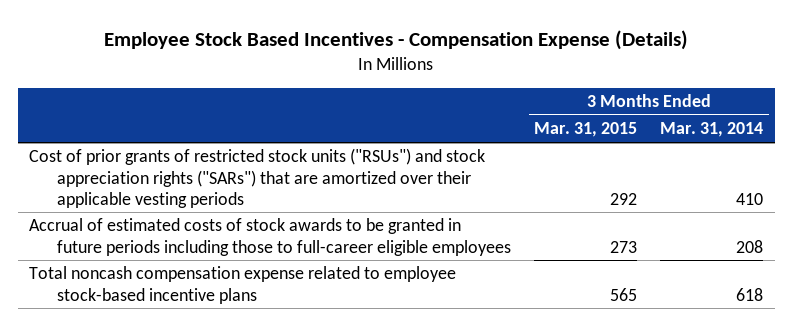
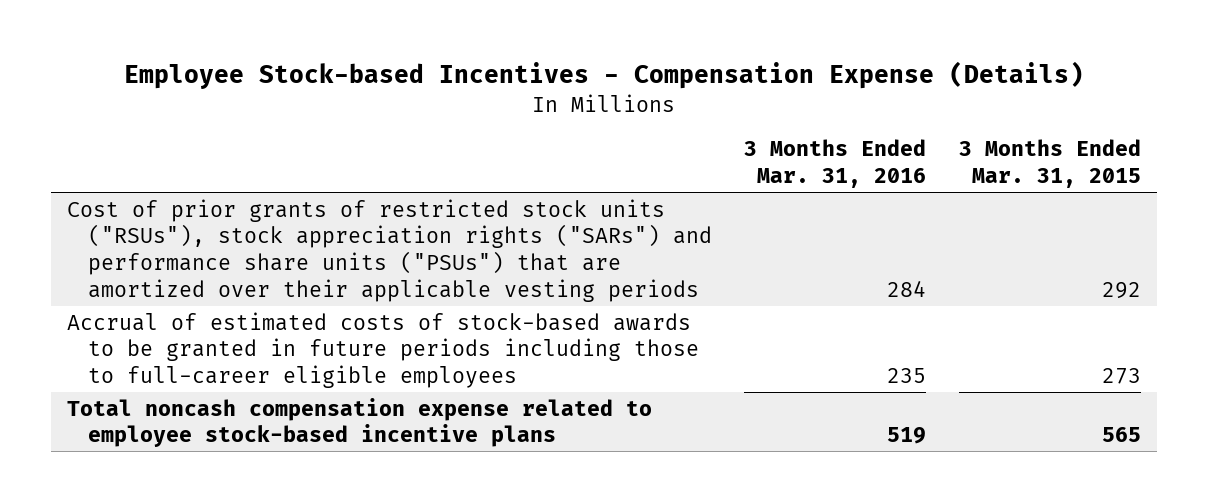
- Employee Stock Based Incentives - Compensation Expense (Details)
+ Employee Stock-based Incentives - Compensation Expense (Details)
- | 3 Months Ended Mar. 31, 2015 | 3 Months Ended Mar. 31, 2014
+ | 3 Months Ended Mar. 31, 2016 | 3 Months Ended Mar. 31, 2015
- Cost of prior grants of restricted stock units ("RSUs") and stock appreciation rights ("SARs") that are amortized over their applicable vesting periods | 292 | 410
- Accrual of estimated costs of stock awards to be granted in future periods including those to full-career eligible employees | 273 | 208
+ Cost of prior grants of restricted stock units ("RSUs"), stock appreciation rights ("SARs") and performance share units ("PSUs") that are amortized over their applicable vesting periods | 284 | 292
+ Accrual of estimated costs of stock-based awards to be granted in future periods including those to full-career eligible employees | 235 | 273

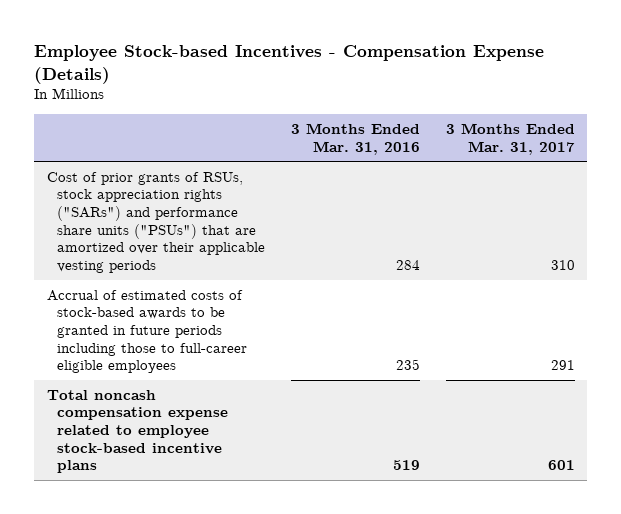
- | 3 Months Ended Mar. 31, 2016 | 3 Months Ended Mar. 31, 2015
+ | 3 Months Ended Mar. 31, 2016 | 3 Months Ended Mar. 31, 2017
- Cost of prior grants of restricted stock units ("RSUs"), stock appreciation rights ("SARs") and performance share units ("PSUs") that are amortized over their applicable vesting periods | 284 | 292
+ Cost of prior grants of RSUs, stock appreciation rights ("SARs") and performance share units ("PSUs") that are amortized over their applicable vesting periods | 284 | 310

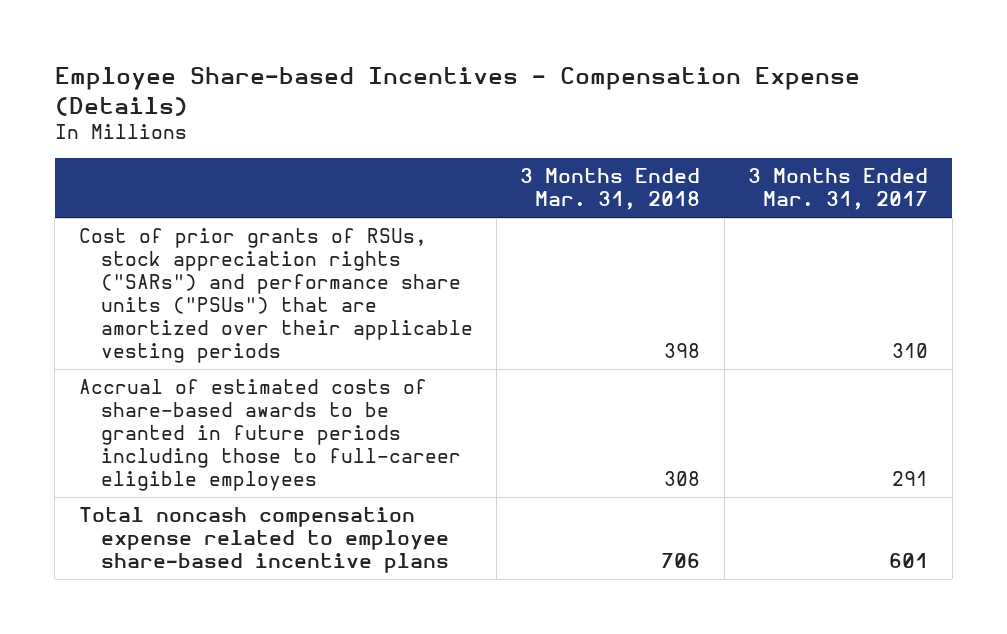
- Employee Stock-based Incentives - Compensation Expense (Details)
+ Employee Share-based Incentives - Compensation Expense (Details)
- | 3 Months Ended Mar. 31, 2016 | 3 Months Ended Mar. 31, 2017
+ | 3 Months Ended Mar. 31, 2018 | 3 Months Ended Mar. 31, 2017
- Accrual of estimated costs of stock-based awards to be granted in future periods including those to full-career eligible employees | 235 | 291
- Total noncash compensation expense related to employee stock-based incentive plans | 519 | 601
+ Accrual of estimated costs of share-based awards to be granted in future periods including those to full-career eligible employees | 308 | 291
+ Total noncash compensation expense related to employee share-based incentive plans | 706 | 601

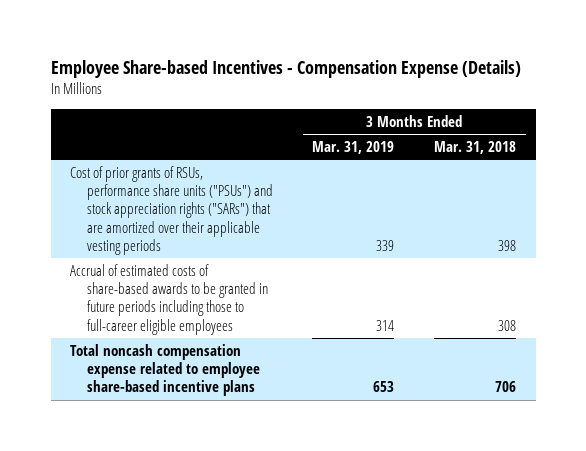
- | 3 Months Ended Mar. 31, 2018 | 3 Months Ended Mar. 31, 2017
+ | 3 Months Ended Mar. 31, 2019 | 3 Months Ended Mar. 31, 2018
- Cost of prior grants of RSUs, stock appreciation rights ("SARs") and performance share units ("PSUs") that are amortized over their applicable vesting periods | 398 | 310
+ Cost of prior grants of RSUs, performance share units ("PSUs") and stock appreciation rights ("SARs") that are amortized over their applicable vesting periods | 339 | 398

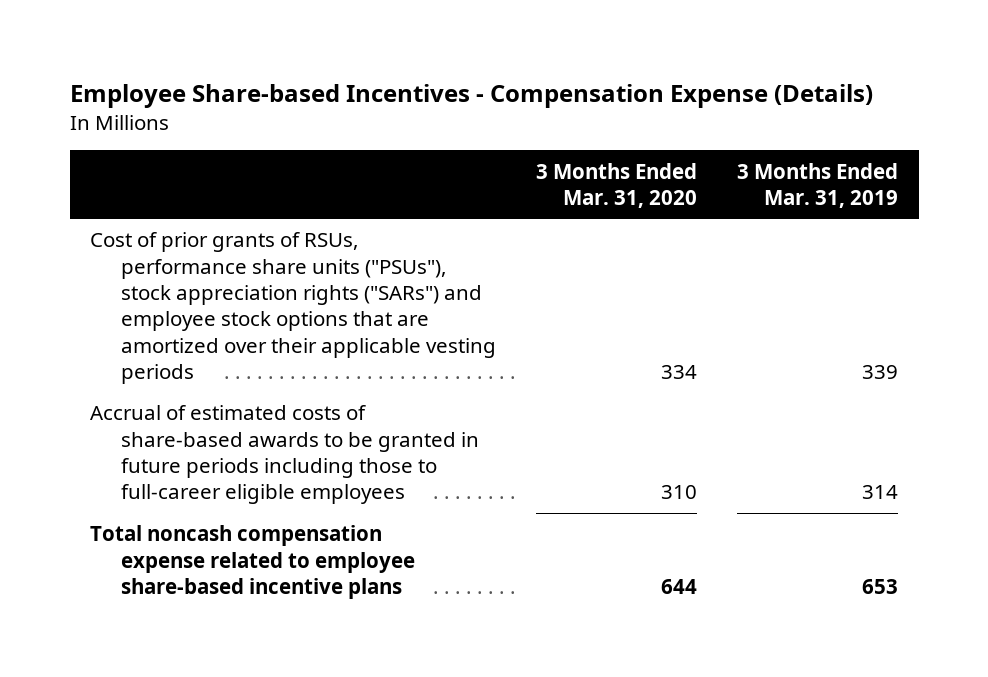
- | 3 Months Ended Mar. 31, 2019 | 3 Months Ended Mar. 31, 2018
+ | 3 Months Ended Mar. 31, 2020 | 3 Months Ended Mar. 31, 2019
- Cost of prior grants of RSUs, performance share units ("PSUs") and stock appreciation rights ("SARs") that are amortized over their applicable vesting periods | 339 | 398
+ Cost of prior grants of RSUs, performance share units ("PSUs"), stock appreciation rights ("SARs") and employee stock options that are amortized over their applicable vesting periods | 334 | 339

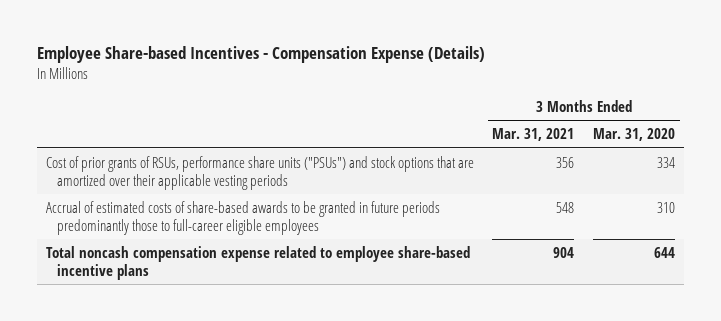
- | 3 Months Ended Mar. 31, 2020 | 3 Months Ended Mar. 31, 2019
+ | 3 Months Ended Mar. 31, 2021 | 3 Months Ended Mar. 31, 2020
- Cost of prior grants of RSUs, performance share units ("PSUs"), stock appreciation rights ("SARs") and employee stock options that are amortized over their applicable vesting periods | 334 | 339
- Accrual of estimated costs of share-based awards to be granted in future periods including those to full-career eligible employees | 310 | 314
+ Cost of prior grants of RSUs, performance share units ("PSUs") and stock options that are amortized over their applicable vesting periods | 356 | 334
+ Accrual of estimated costs of share-based awards to be granted in future periods predominantly those to full-career eligible employees | 548 | 310

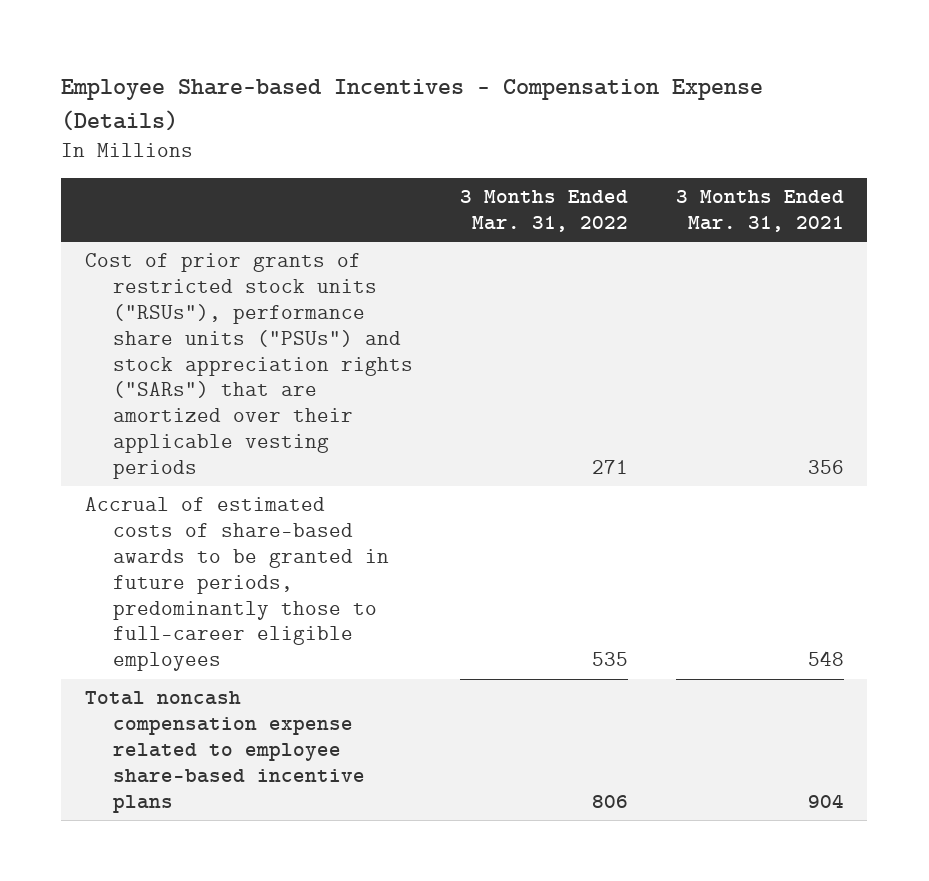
- | 3 Months Ended Mar. 31, 2021 | 3 Months Ended Mar. 31, 2020
+ | 3 Months Ended Mar. 31, 2022 | 3 Months Ended Mar. 31, 2021
- Cost of prior grants of RSUs, performance share units ("PSUs") and stock options that are amortized over their applicable vesting periods | 356 | 334
- Accrual of estimated costs of share-based awards to be granted in future periods predominantly those to full-career eligible employees | 548 | 310
+ Cost of prior grants of restricted stock units ("RSUs"), performance share units ("PSUs") and stock appreciation rights ("SARs") that are amortized over their applicable vesting periods | 271 | 356
+ Accrual of estimated costs of share-based awards to be granted in future periods, predominantly those to full-career eligible employees | 535 | 548

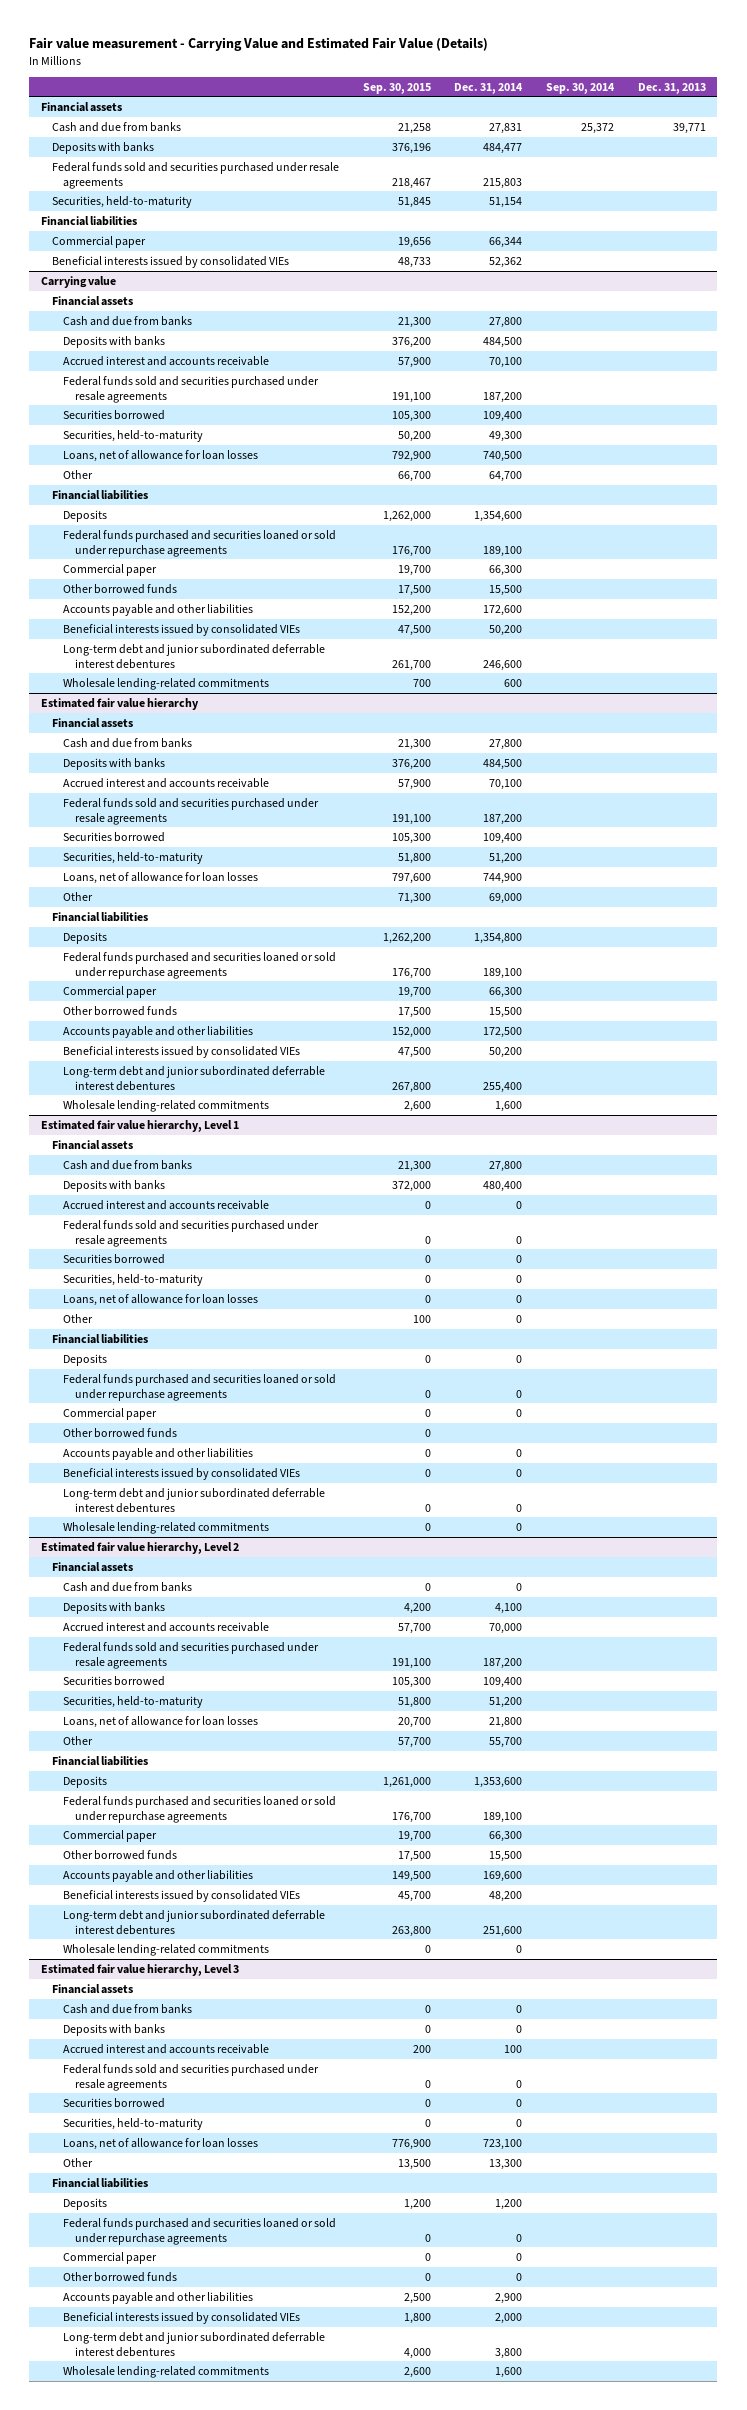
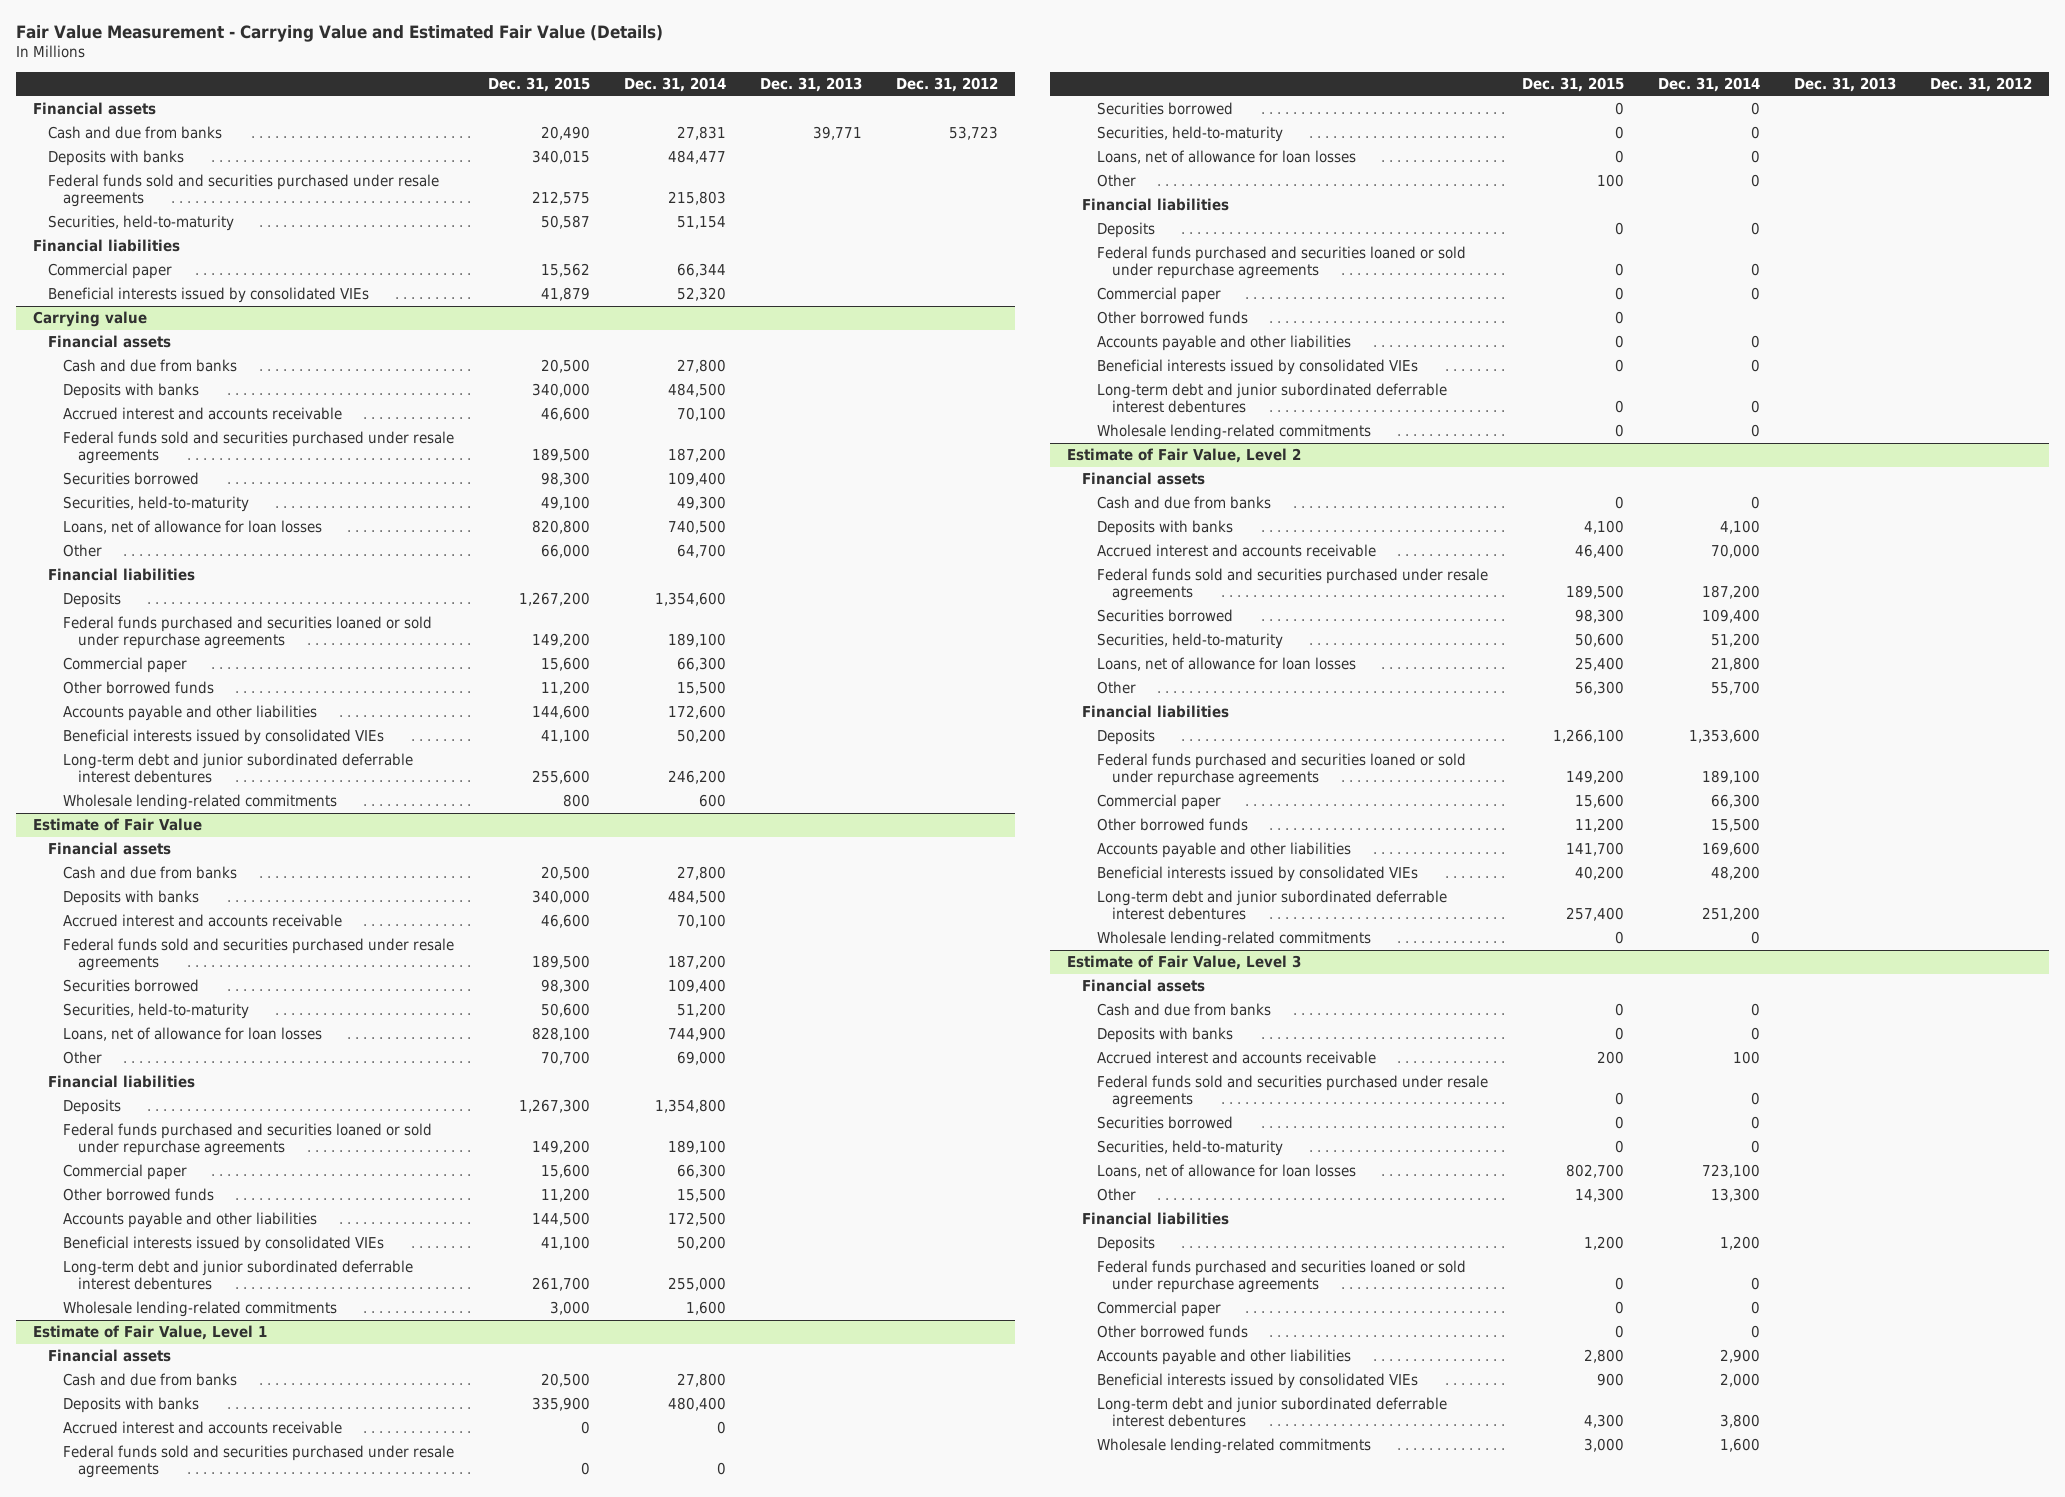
- Fair value measurement - Carrying Value and Estimated Fair Value (Details)
+ Fair Value Measurement - Carrying Value and Estimated Fair Value (Details)
- | Sep. 30, 2015 | Dec. 31, 2014 | Sep. 30, 2014 | Dec. 31, 2013
+ | Dec. 31, 2015 | Dec. 31, 2014 | Dec. 31, 2013 | Dec. 31, 2012
- Beneficial interests issued by consolidated VIEs | 48,733 | 52,362 | |
+ Beneficial interests issued by consolidated VIEs | 41,879 | 52,320 | |
@ Carrying value
- Long-term debt and junior subordinated deferrable interest debentures | 261,700 | 246,600 | |
+ Long-term debt and junior subordinated deferrable interest debentures | 255,600 | 246,200 | |
- Estimated fair value hierarchy
+ Estimate of Fair Value
- Long-term debt and junior subordinated deferrable interest debentures | 267,800 | 255,400 | |
+ Long-term debt and junior subordinated deferrable interest debentures | 261,700 | 255,000 | |
- Estimated fair value hierarchy, Level 1
+ Estimate of Fair Value, Level 1
- Estimated fair value hierarchy, Level 2
+ Estimate of Fair Value, Level 2
- Long-term debt and junior subordinated deferrable interest debentures | 263,800 | 251,600 | |
+ Long-term debt and junior subordinated deferrable interest debentures | 257,400 | 251,200 | |
- Estimated fair value hierarchy, Level 3
+ Estimate of Fair Value, Level 3

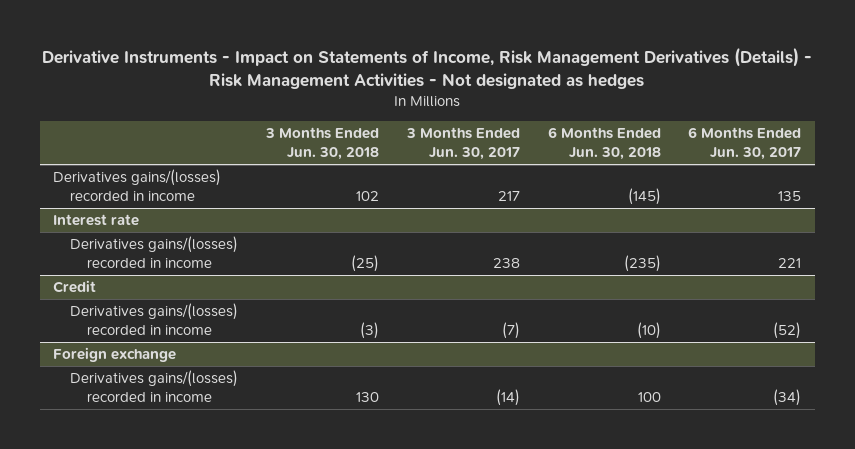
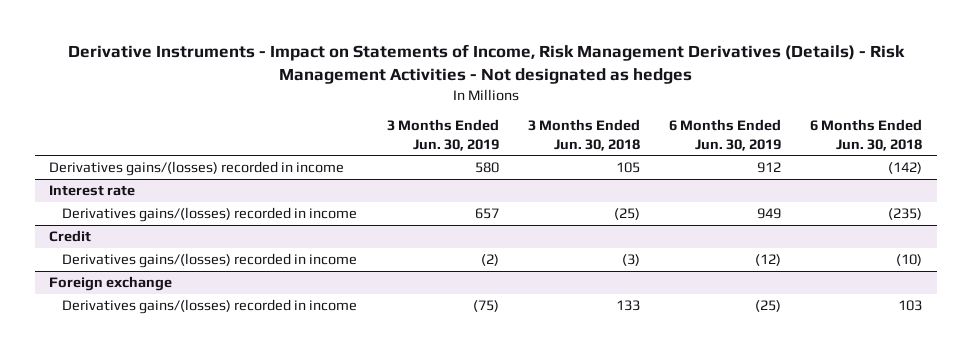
- | 3 Months Ended Jun. 30, 2018 | 3 Months Ended Jun. 30, 2017 | 6 Months Ended Jun. 30, 2018 | 6 Months Ended Jun. 30, 2017
+ | 3 Months Ended Jun. 30, 2019 | 3 Months Ended Jun. 30, 2018 | 6 Months Ended Jun. 30, 2019 | 6 Months Ended Jun. 30, 2018
- Derivatives gains/(losses) recorded in income | 102 | 217 | (145) | 135
+ Derivatives gains/(losses) recorded in income | 580 | 105 | 912 | (142)
@ Foreign exchange
- Derivatives gains/(losses) recorded in income | 130 | (14) | 100 | (34)
+ Derivatives gains/(losses) recorded in income | (75) | 133 | (25) | 103

